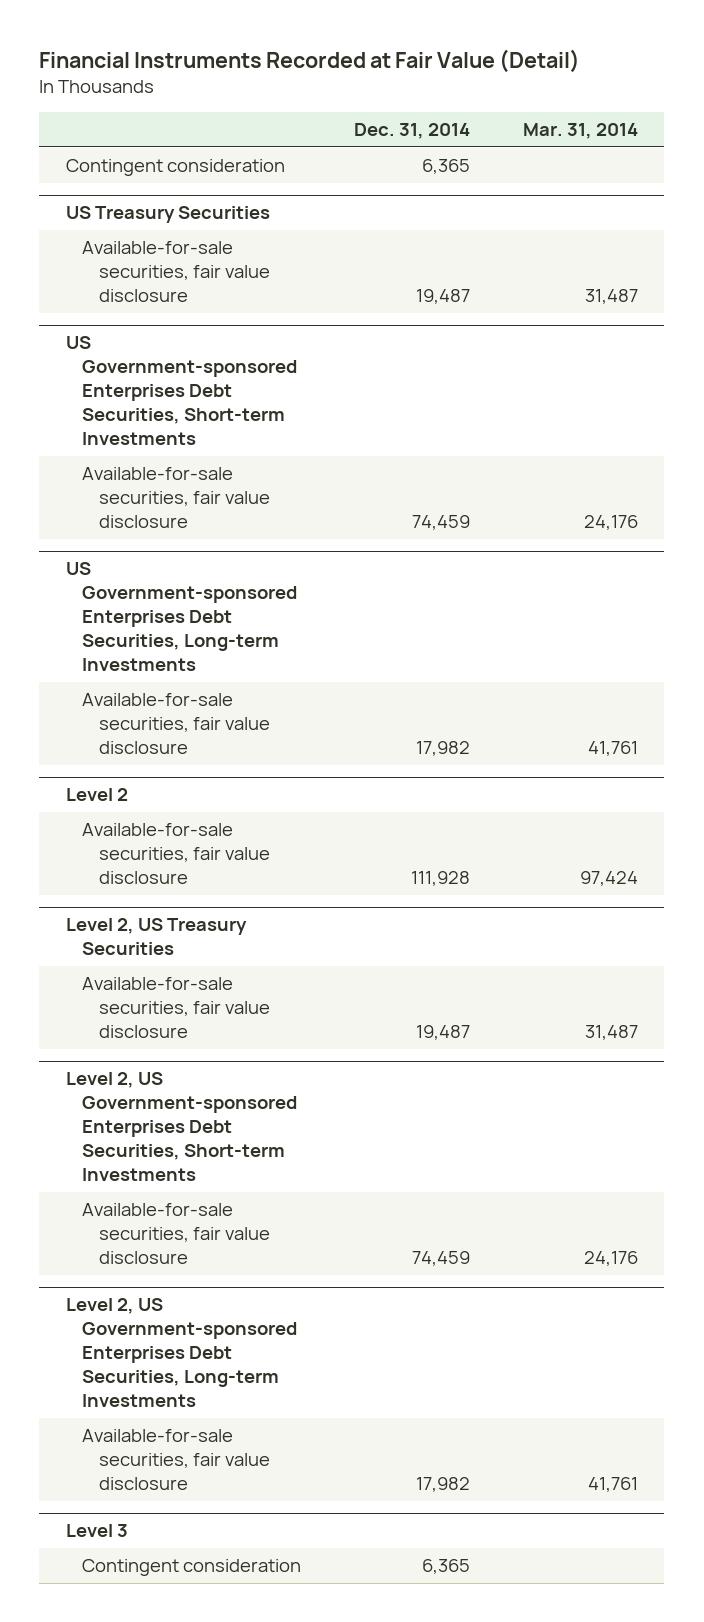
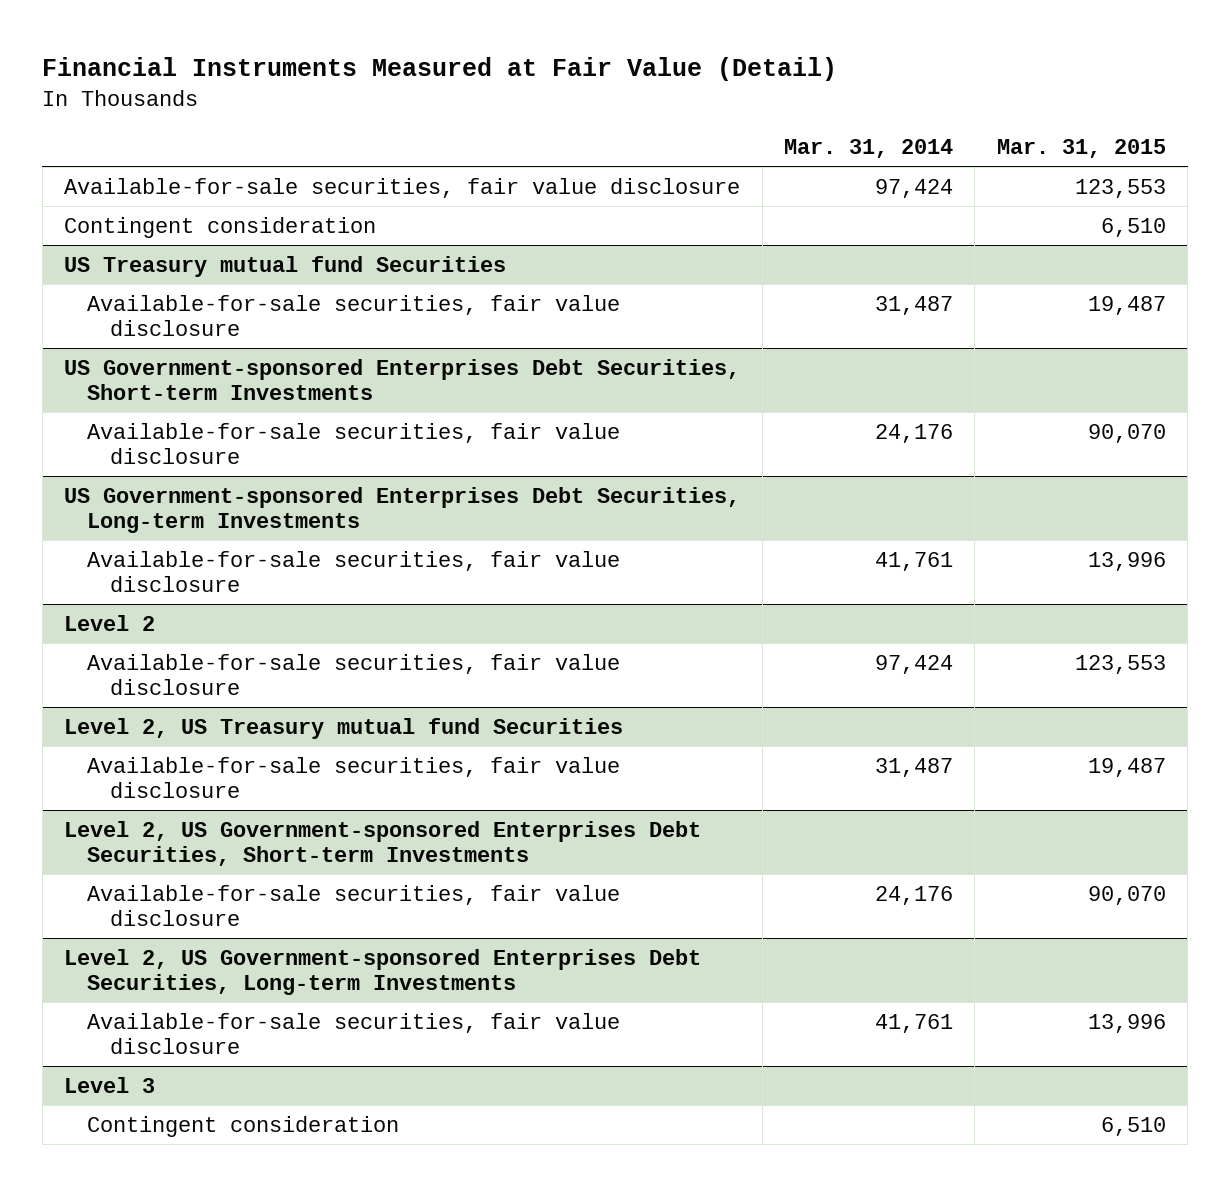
- Financial Instruments Recorded at Fair Value (Detail)
+ Financial Instruments Measured at Fair Value (Detail)
- | Dec. 31, 2014 | Mar. 31, 2014
+ | Mar. 31, 2014 | Mar. 31, 2015
+ Available-for-sale securities, fair value disclosure | 97,424 | 123,553
- US Treasury Securities
+ US Treasury mutual fund Securities
- Level 2, US Treasury Securities
+ Level 2, US Treasury mutual fund Securities

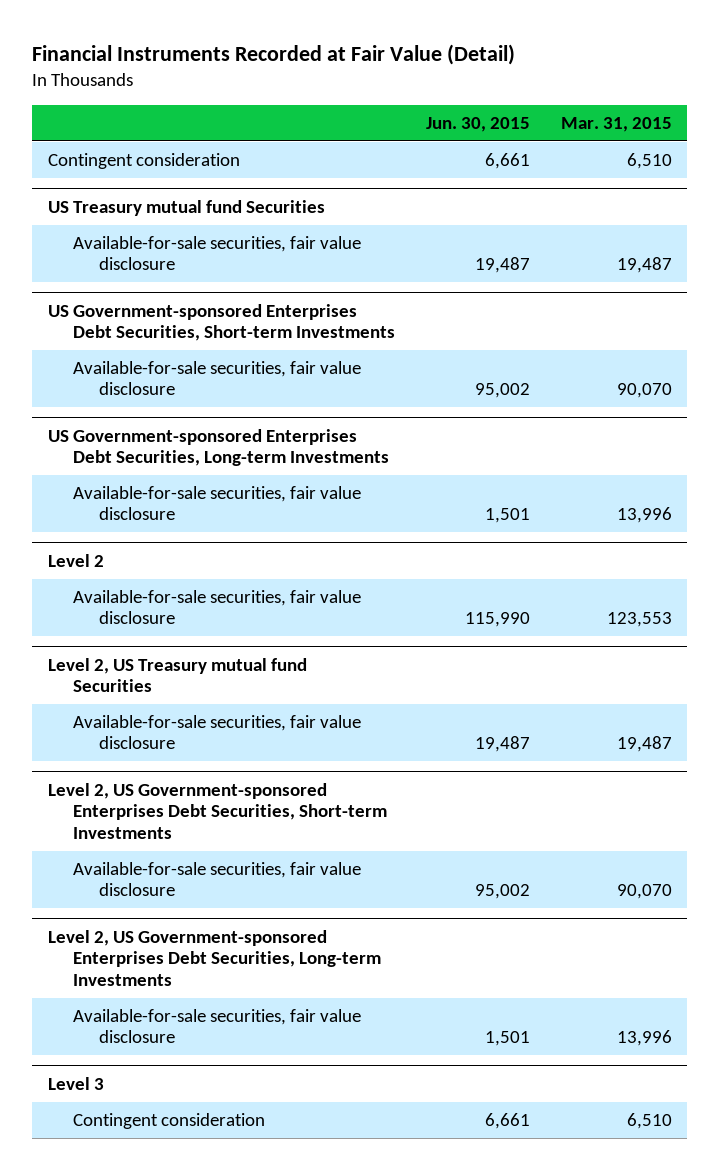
- Financial Instruments Measured at Fair Value (Detail)
+ Financial Instruments Recorded at Fair Value (Detail)
- | Mar. 31, 2014 | Mar. 31, 2015
+ | Jun. 30, 2015 | Mar. 31, 2015
- Available-for-sale securities, fair value disclosure | 97,424 | 123,553

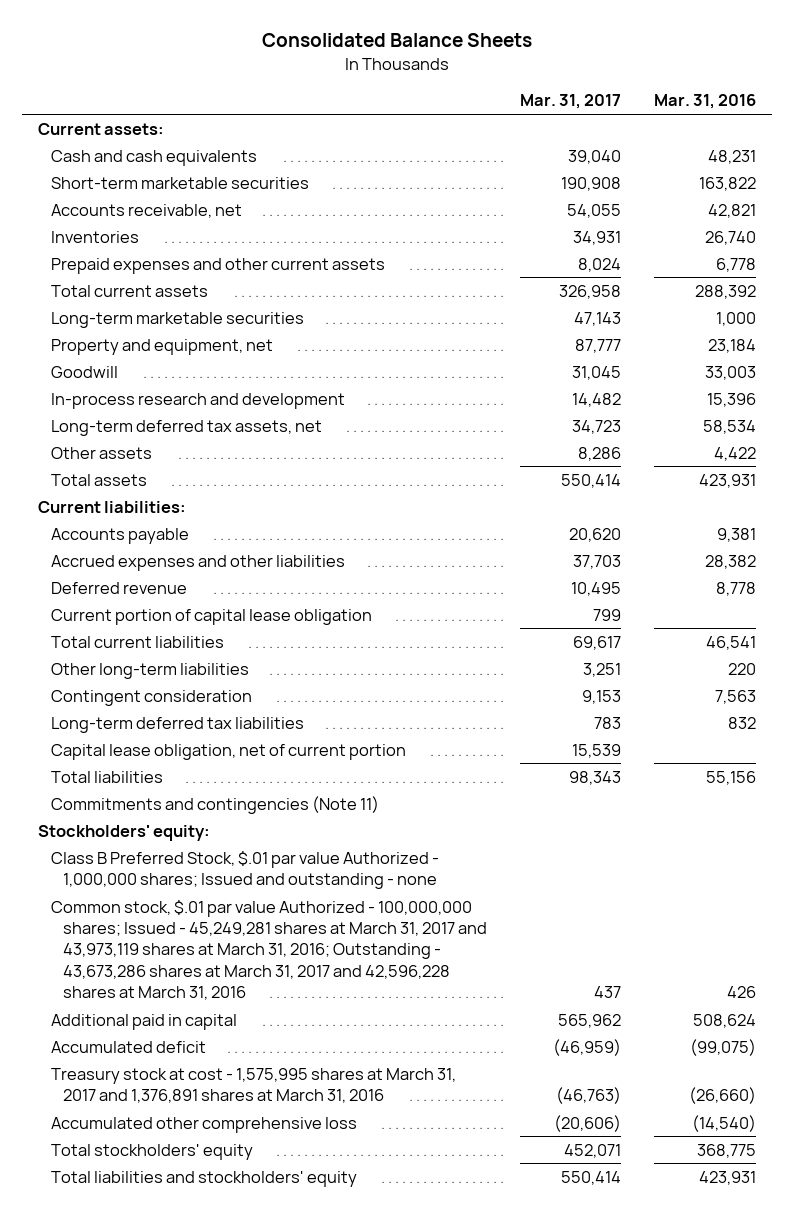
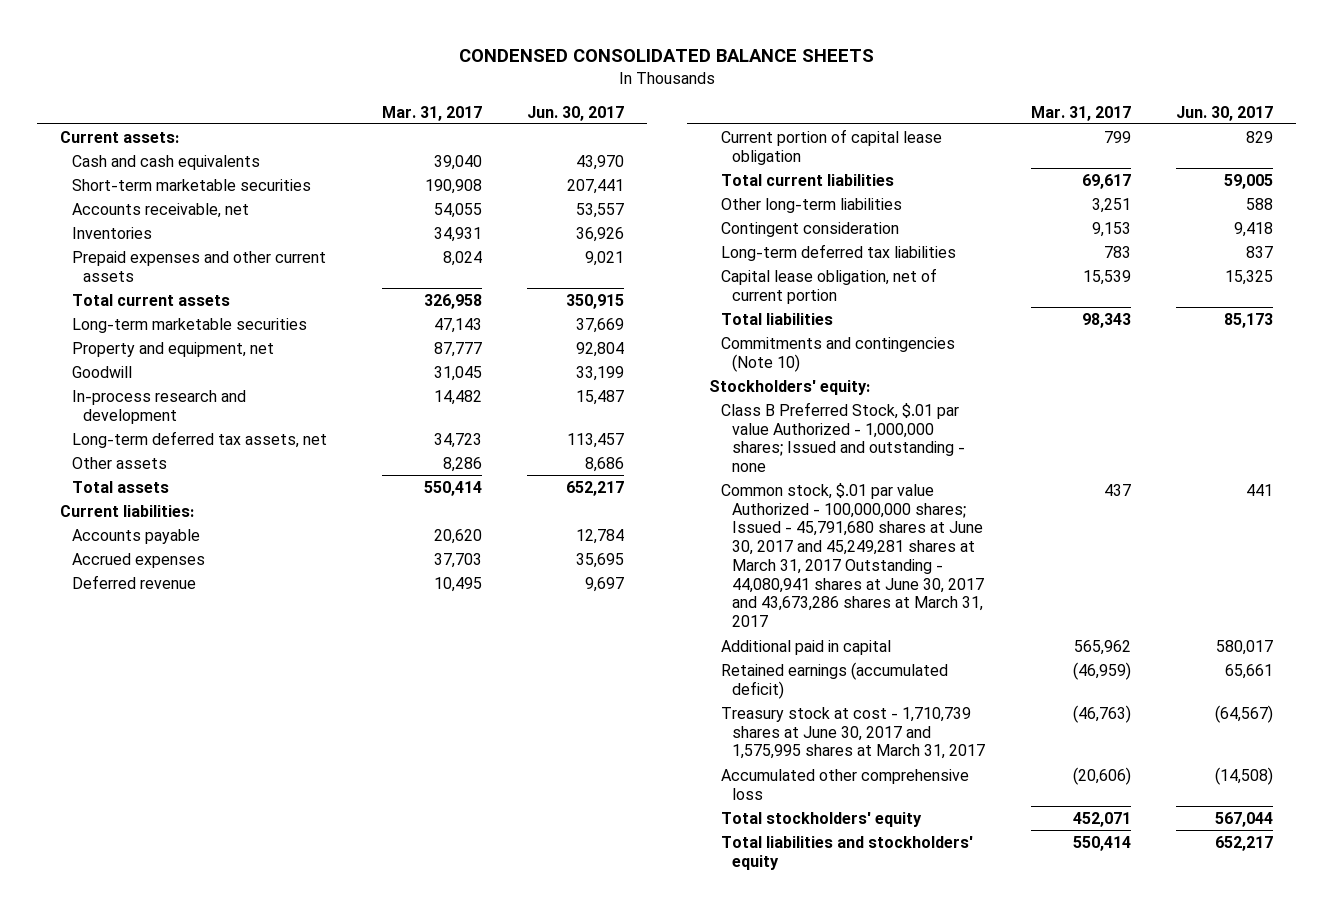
- Consolidated Balance Sheets
+ CONDENSED CONSOLIDATED BALANCE SHEETS
- | Mar. 31, 2017 | Mar. 31, 2016
+ | Mar. 31, 2017 | Jun. 30, 2017
- Accrued expenses and other liabilities | 37,703 | 28,382
+ Accrued expenses | 37,703 | 35,695
- Commitments and contingencies (Note 11)
+ Commitments and contingencies (Note 10)
- Common stock, $.01 par value Authorized - 100,000,000 shares; Issued - 45,249,281 shares at March 31, 2017 and 43,973,119 shares at March 31, 2016; Outstanding - 43,673,286 shares at March 31, 2017 and 42,596,228 shares at March 31, 2016 | 437 | 426
+ Common stock, $.01 par value Authorized - 100,000,000 shares; Issued - 45,791,680 shares at June 30, 2017 and 45,249,281 shares at March 31, 2017 Outstanding - 44,080,941 shares at June 30, 2017 and 43,673,286 shares at March 31, 2017 | 437 | 441
- Accumulated deficit | (46,959) | (99,075)
- Treasury stock at cost - 1,575,995 shares at March 31, 2017 and 1,376,891 shares at March 31, 2016 | (46,763) | (26,660)
+ Retained earnings (accumulated deficit) | (46,959) | 65,661
+ Treasury stock at cost - 1,710,739 shares at June 30, 2017 and 1,575,995 shares at March 31, 2017 | (46,763) | (64,567)

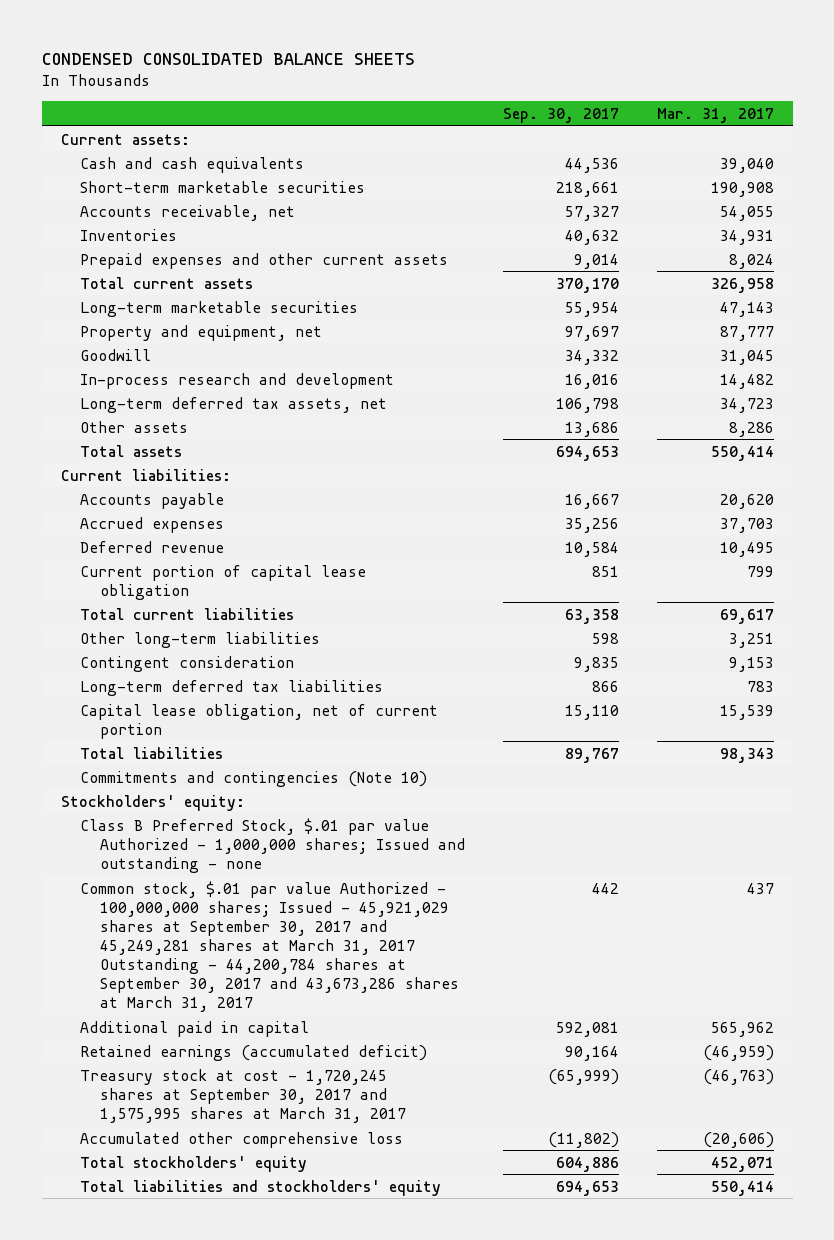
- | Mar. 31, 2017 | Jun. 30, 2017
+ | Sep. 30, 2017 | Mar. 31, 2017
- Common stock, $.01 par value Authorized - 100,000,000 shares; Issued - 45,791,680 shares at June 30, 2017 and 45,249,281 shares at March 31, 2017 Outstanding - 44,080,941 shares at June 30, 2017 and 43,673,286 shares at March 31, 2017 | 437 | 441
+ Common stock, $.01 par value Authorized - 100,000,000 shares; Issued - 45,921,029 shares at September 30, 2017 and 45,249,281 shares at March 31, 2017 Outstanding - 44,200,784 shares at September 30, 2017 and 43,673,286 shares at March 31, 2017 | 442 | 437
- Treasury stock at cost - 1,710,739 shares at June 30, 2017 and 1,575,995 shares at March 31, 2017 | (46,763) | (64,567)
+ Treasury stock at cost - 1,720,245 shares at September 30, 2017 and 1,575,995 shares at March 31, 2017 | (65,999) | (46,763)

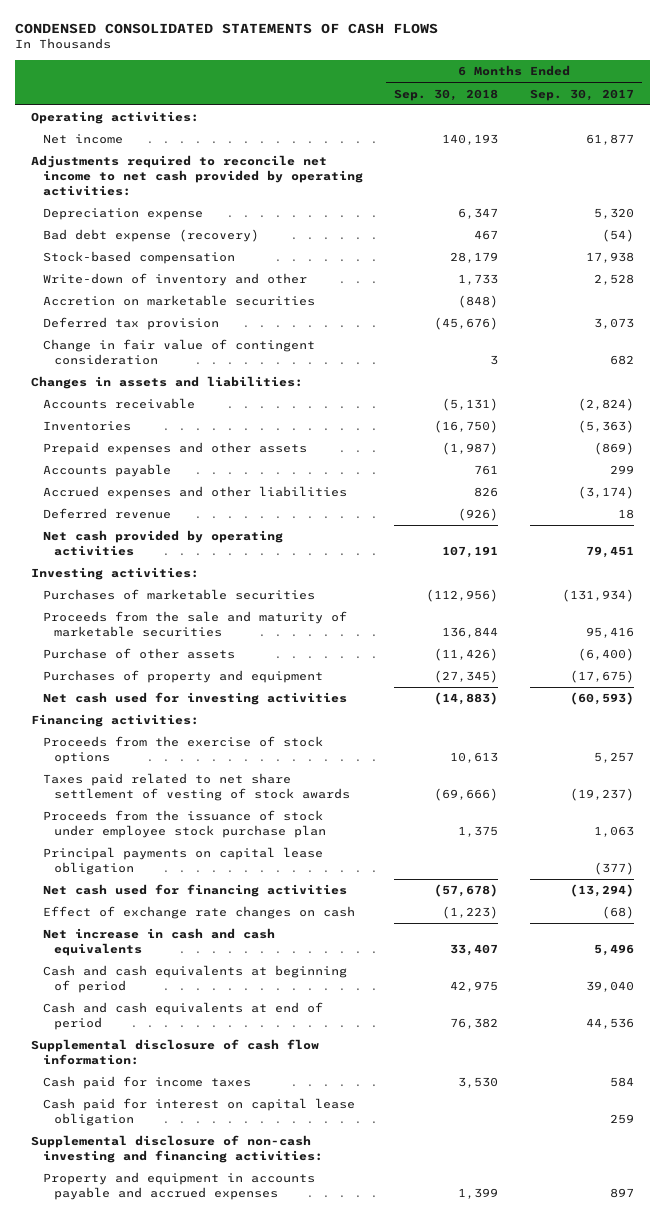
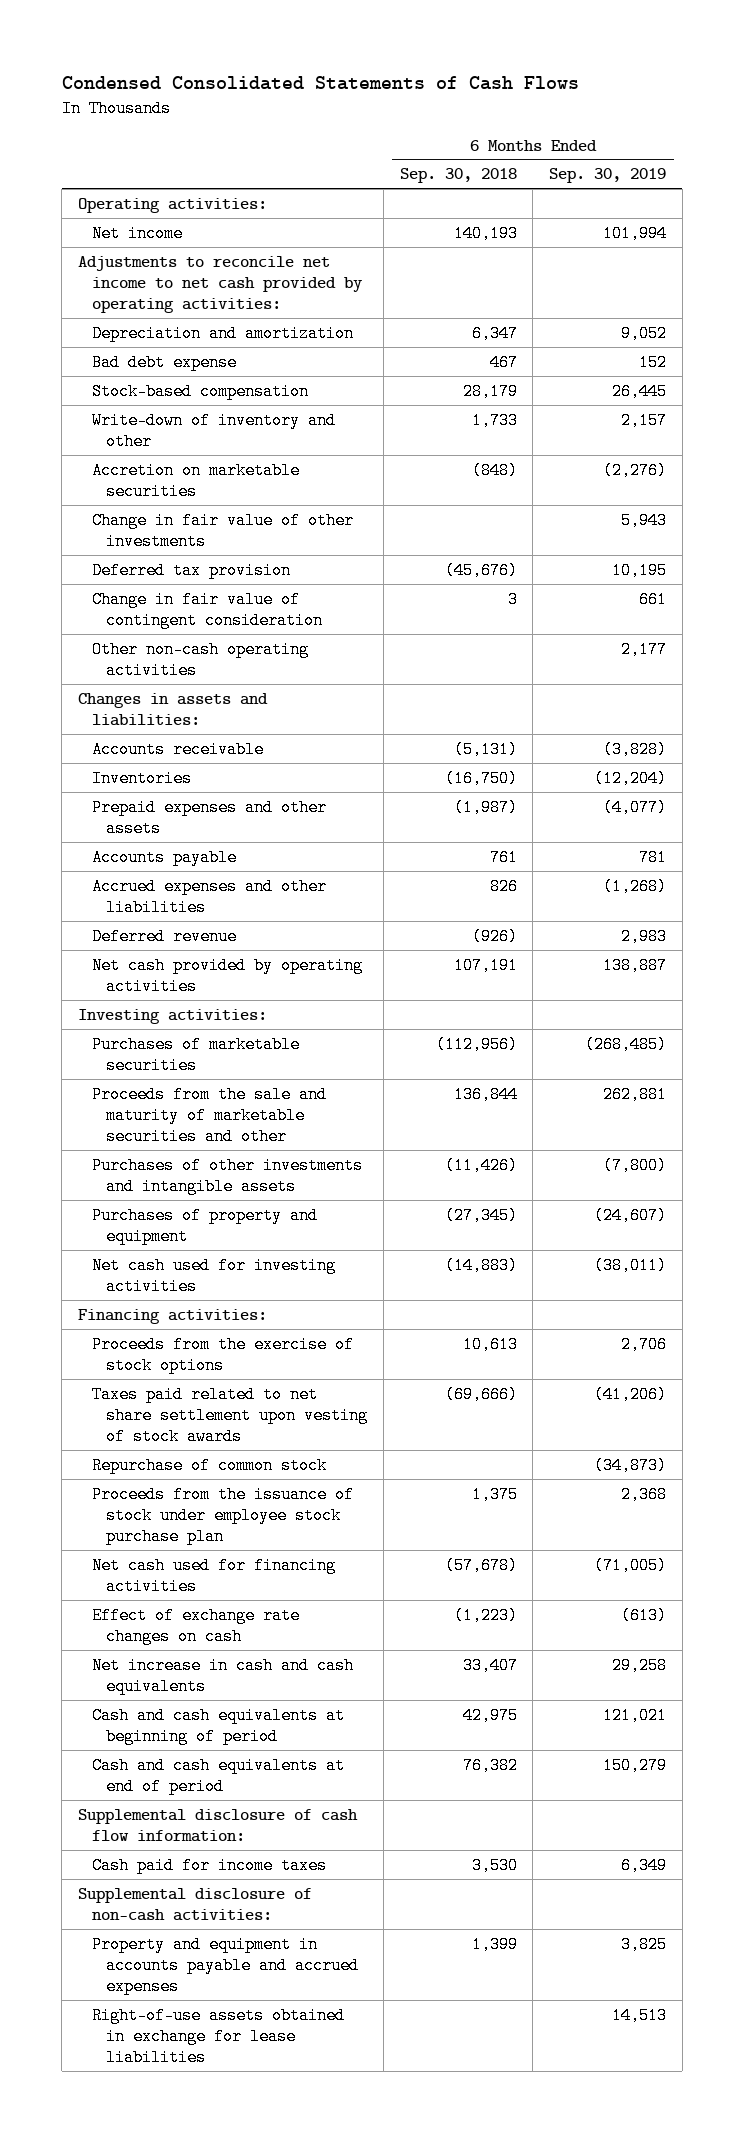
- CONDENSED CONSOLIDATED STATEMENTS OF CASH FLOWS
+ Condensed Consolidated Statements of Cash Flows
- | 6 Months Ended Sep. 30, 2018 | 6 Months Ended Sep. 30, 2017
+ | 6 Months Ended Sep. 30, 2018 | 6 Months Ended Sep. 30, 2019
- Adjustments required to reconcile net income to net cash provided by operating activities:
- Depreciation expense | 6,347 | 5,320
- Bad debt expense (recovery) | 467 | (54)
+ Adjustments to reconcile net income to net cash provided by operating activities:
+ Depreciation and amortization | 6,347 | 9,052
+ Bad debt expense | 467 | 152
+ Change in fair value of other investments | | 5,943
+ Other non-cash operating activities | | 2,177
- Proceeds from the sale and maturity of marketable securities | 136,844 | 95,416
- Purchase of other assets | (11,426) | (6,400)
+ Proceeds from the sale and maturity of marketable securities and other | 136,844 | 262,881
+ Purchases of other investments and intangible assets | (11,426) | (7,800)
- Taxes paid related to net share settlement of vesting of stock awards | (69,666) | (19,237)
+ Taxes paid related to net share settlement upon vesting of stock awards | (69,666) | (41,206)
+ Repurchase of common stock | | (34,873)
- Principal payments on capital lease obligation | | (377)
- Cash paid for interest on capital lease obligation | | 259
- Supplemental disclosure of non-cash investing and financing activities:
+ Supplemental disclosure of non-cash activities:
+ Right-of-use assets obtained in exchange for lease liabilities | | 14,513

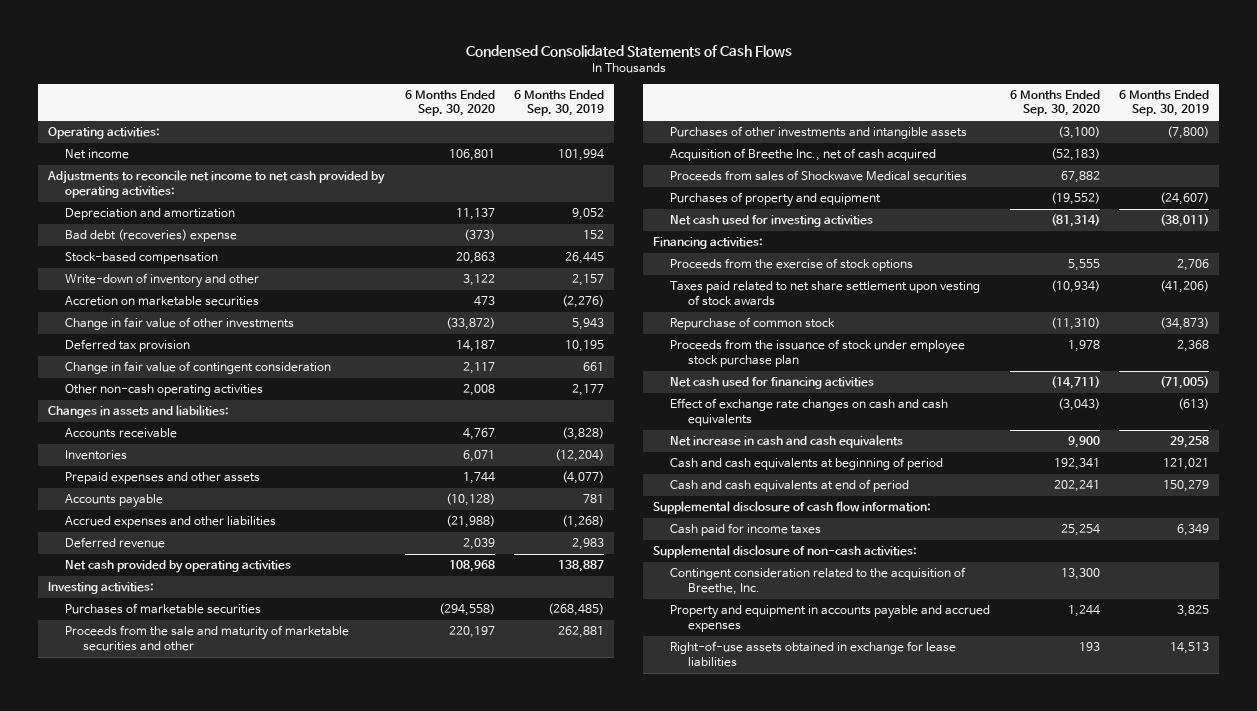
- | 6 Months Ended Sep. 30, 2018 | 6 Months Ended Sep. 30, 2019
+ | 6 Months Ended Sep. 30, 2020 | 6 Months Ended Sep. 30, 2019
- Bad debt expense | 467 | 152
+ Bad debt (recoveries) expense | (373) | 152
+ Acquisition of Breethe Inc., net of cash acquired | (52,183) |
+ Proceeds from sales of Shockwave Medical securities | 67,882 |
- Effect of exchange rate changes on cash | (1,223) | (613)
+ Effect of exchange rate changes on cash and cash equivalents | (3,043) | (613)
+ Contingent consideration related to the acquisition of Breethe, Inc. | 13,300 |

